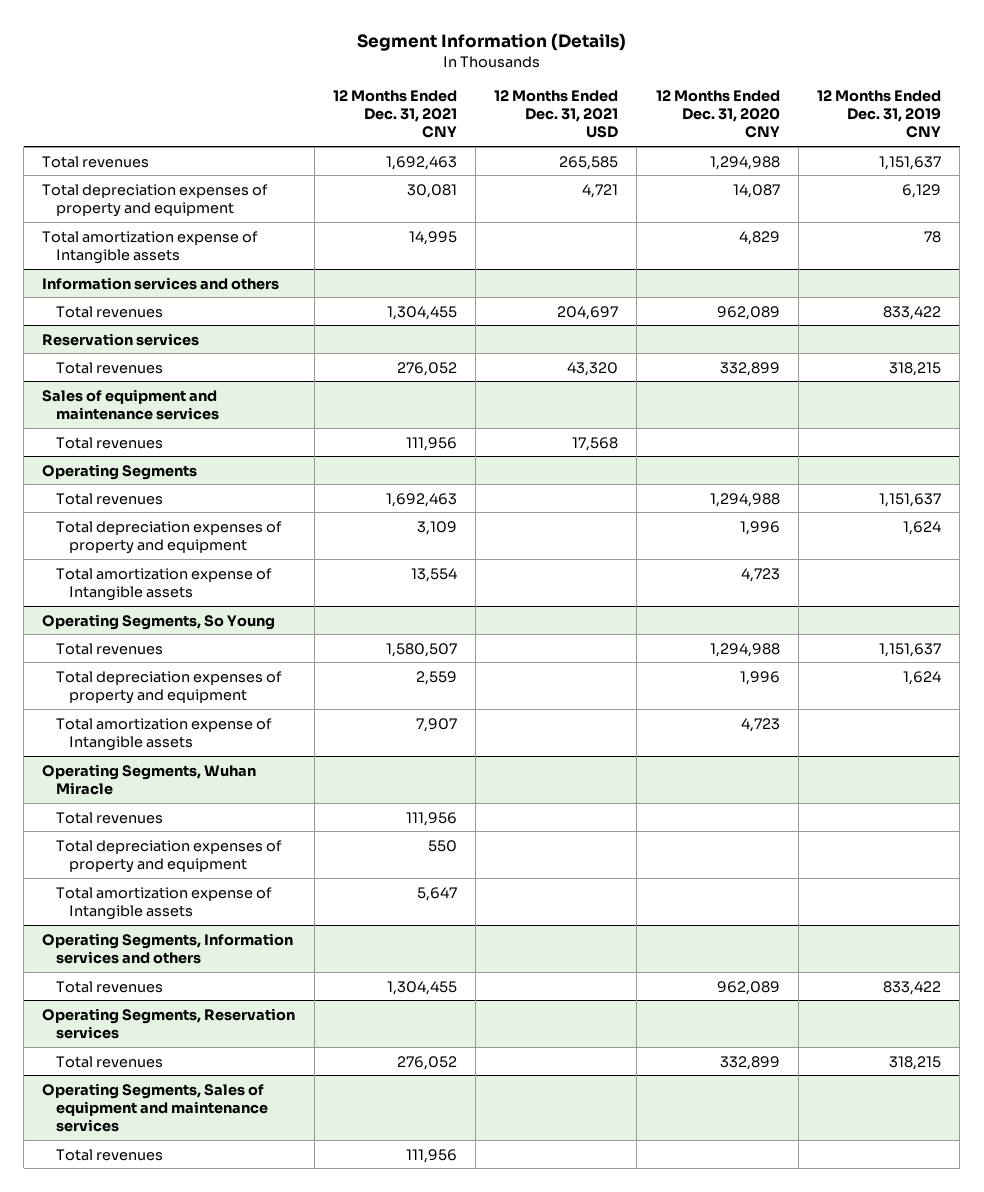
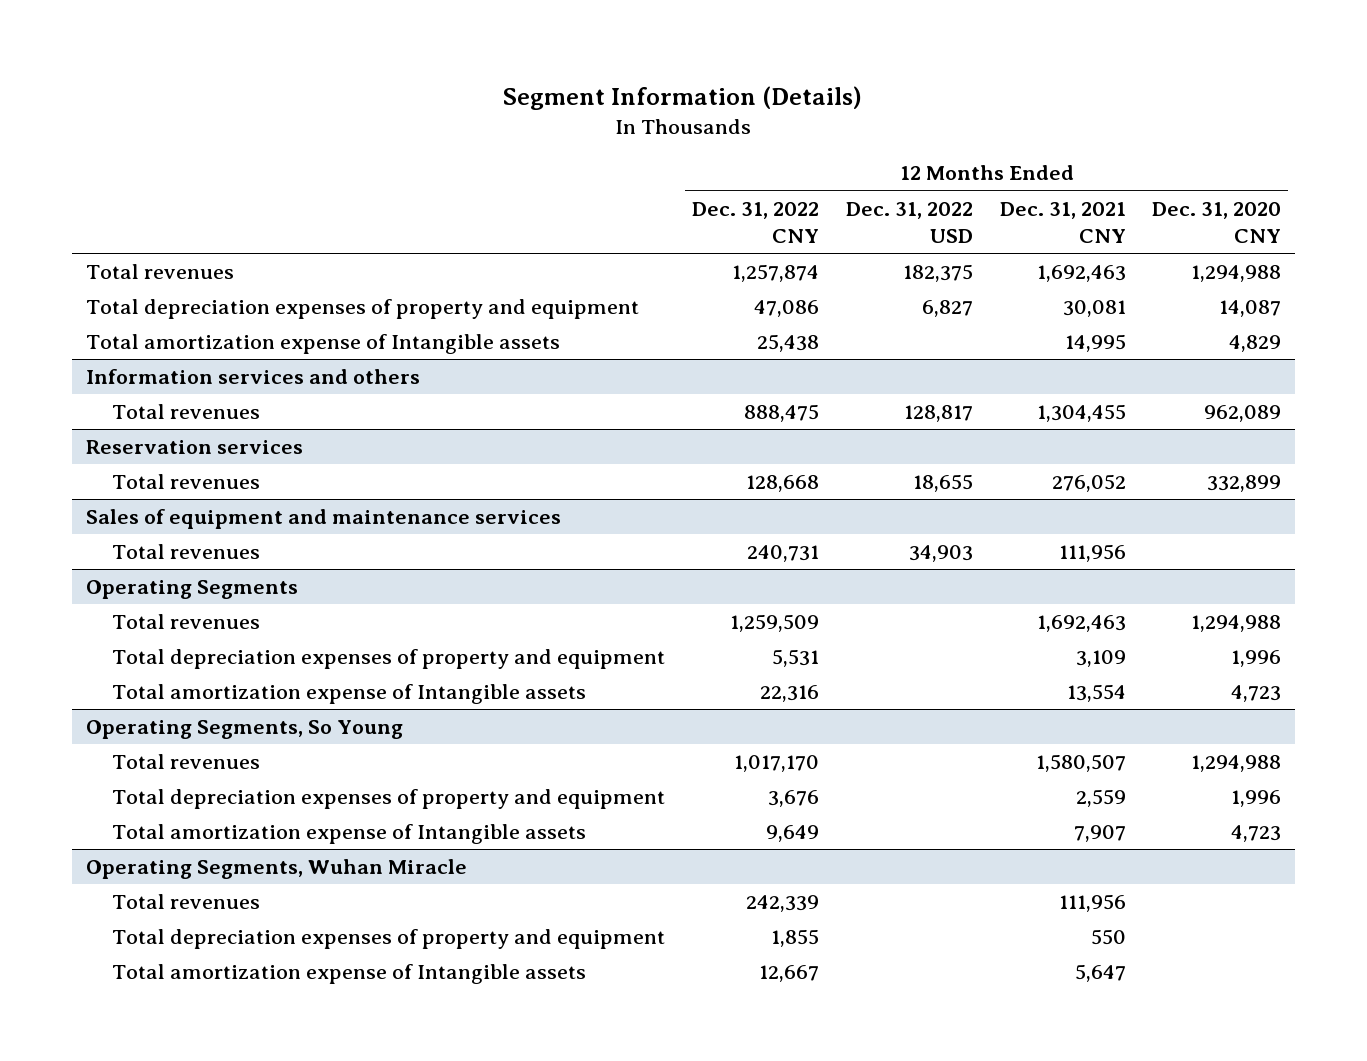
- | 12 Months Ended Dec. 31, 2021 CNY | 12 Months Ended Dec. 31, 2021 USD | 12 Months Ended Dec. 31, 2020 CNY | 12 Months Ended Dec. 31, 2019 CNY
+ | 12 Months Ended Dec. 31, 2022 CNY | 12 Months Ended Dec. 31, 2022 USD | 12 Months Ended Dec. 31, 2021 CNY | 12 Months Ended Dec. 31, 2020 CNY
- Operating Segments, Information services and others
- Total revenues | 1,304,455 | | 962,089 | 833,422
- Operating Segments, Reservation services
- Total revenues | 276,052 | | 332,899 | 318,215
- Operating Segments, Sales of equipment and maintenance services
- Total revenues | 111,956 | | |

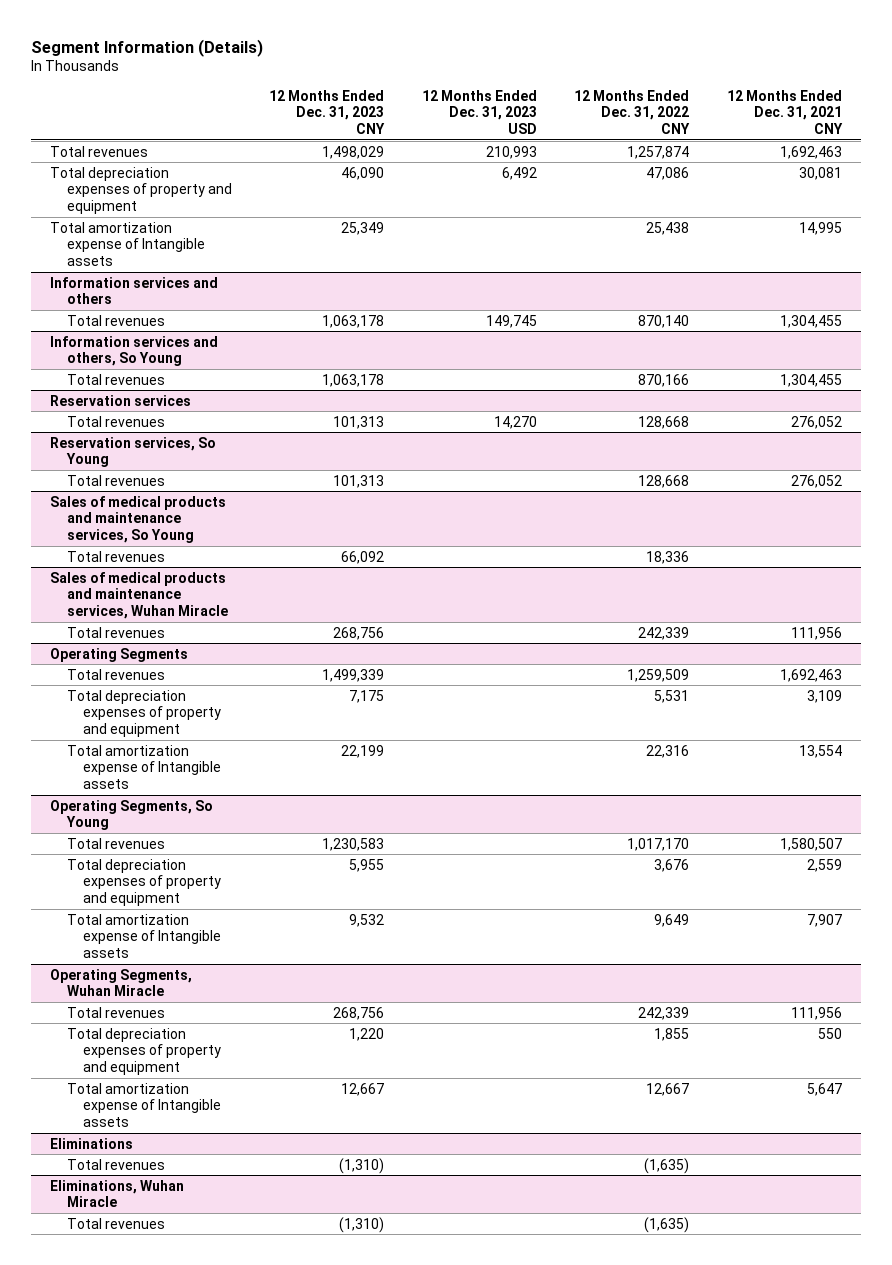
- | 12 Months Ended Dec. 31, 2022 CNY | 12 Months Ended Dec. 31, 2022 USD | 12 Months Ended Dec. 31, 2021 CNY | 12 Months Ended Dec. 31, 2020 CNY
+ | 12 Months Ended Dec. 31, 2023 CNY | 12 Months Ended Dec. 31, 2023 USD | 12 Months Ended Dec. 31, 2022 CNY | 12 Months Ended Dec. 31, 2021 CNY
@ Information services and others
- Total revenues | 888,475 | 128,817 | 1,304,455 | 962,089
+ Total revenues | 1,063,178 | 149,745 | 870,140 | 1,304,455
+ Information services and others, So Young
+ Total revenues | 1,063,178 | | 870,166 | 1,304,455
- Sales of equipment and maintenance services
- Total revenues | 240,731 | 34,903 | 111,956 |
+ Reservation services, So Young
+ Total revenues | 101,313 | | 128,668 | 276,052
+ Sales of medical products and maintenance services, So Young
+ Total revenues | 66,092 | | 18,336 |
+ Sales of medical products and maintenance services, Wuhan Miracle
+ Total revenues | 268,756 | | 242,339 | 111,956
+ Eliminations
+ Total revenues | (1,310) | | (1,635) |
+ Eliminations, Wuhan Miracle
+ Total revenues | (1,310) | | (1,635) |

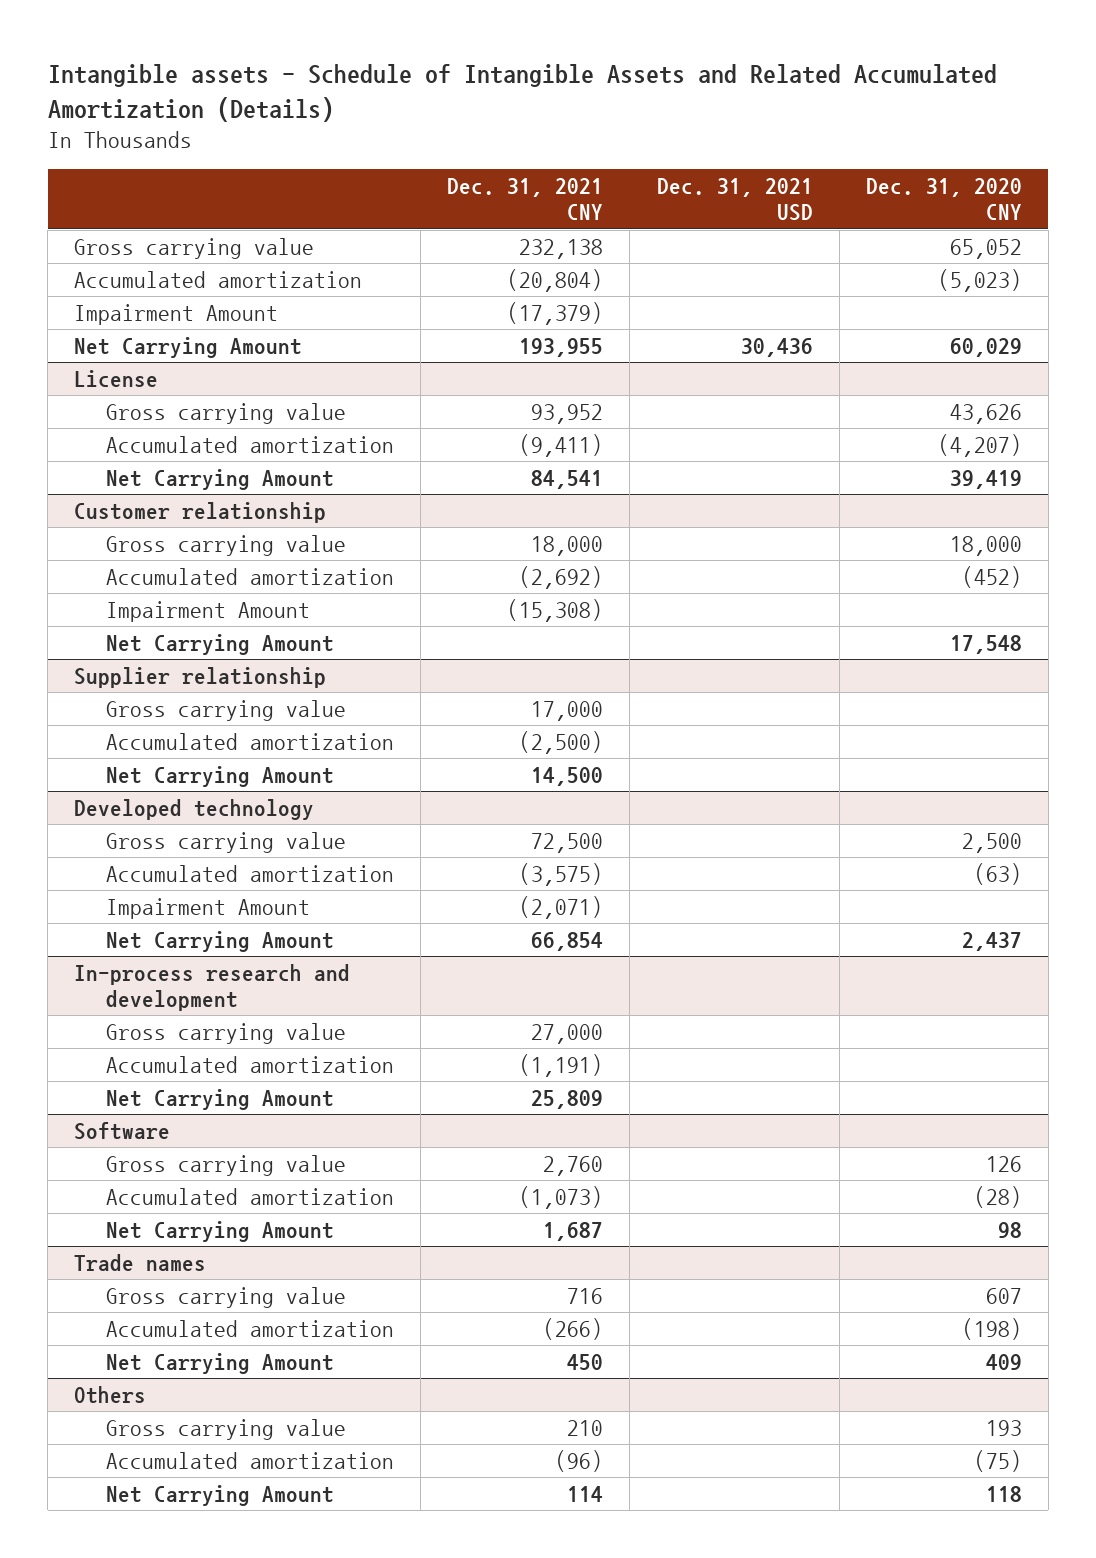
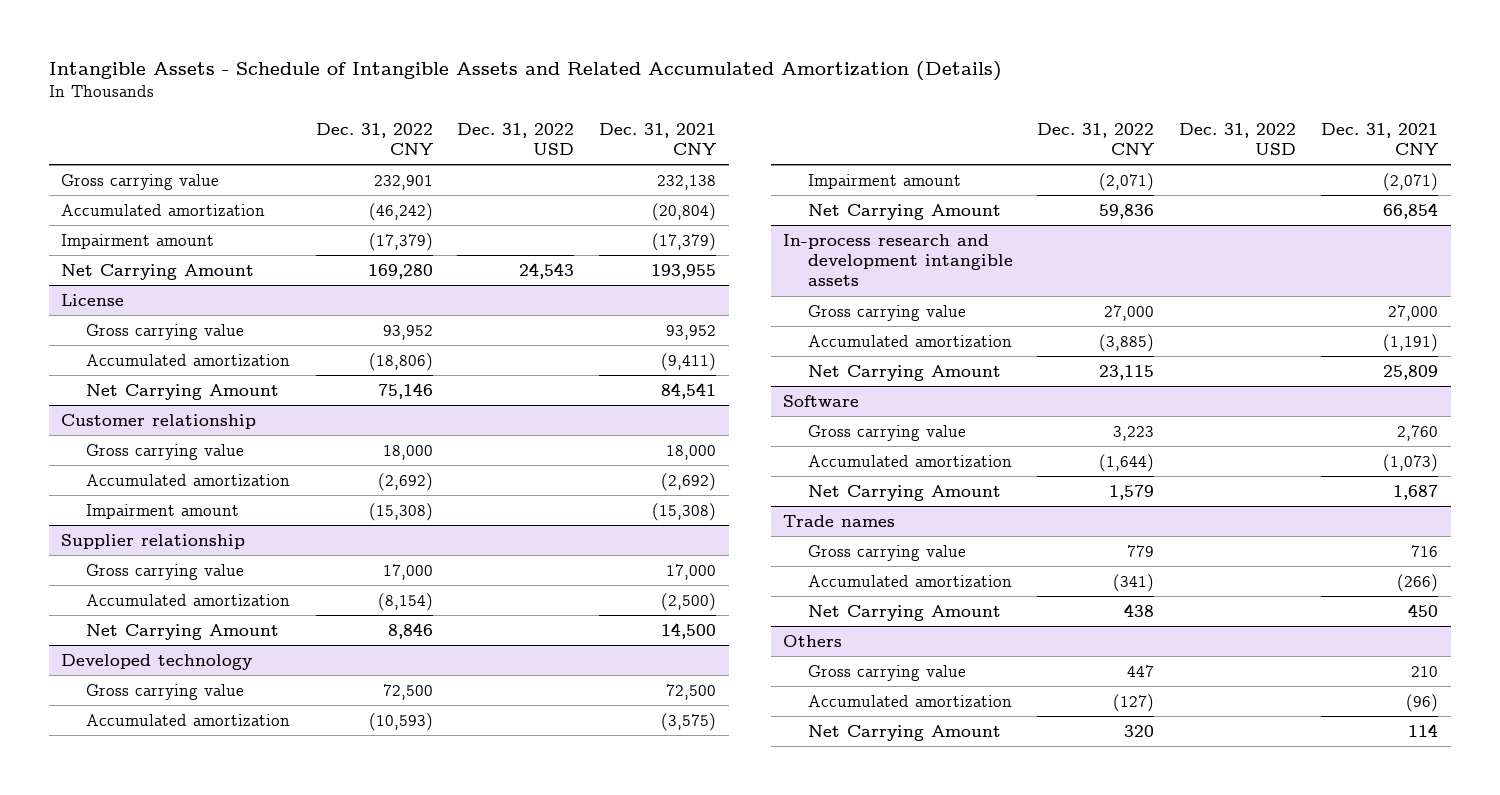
- Intangible assets - Schedule of Intangible Assets and Related Accumulated Amortization (Details)
+ Intangible Assets - Schedule of Intangible Assets and Related Accumulated Amortization (Details)
- | Dec. 31, 2021 CNY | Dec. 31, 2021 USD | Dec. 31, 2020 CNY
+ | Dec. 31, 2022 CNY | Dec. 31, 2022 USD | Dec. 31, 2021 CNY
- Impairment Amount | (17,379) | |
+ Impairment amount | (17,379) | | (17,379)
@ Customer relationship
- Impairment Amount | (15,308) | |
- Net Carrying Amount | | | 17,548
+ Impairment amount | (15,308) | | (15,308)
@ Developed technology
- Impairment Amount | (2,071) | |
+ Impairment amount | (2,071) | | (2,071)
- In-process research and development
+ In-process research and development intangible assets

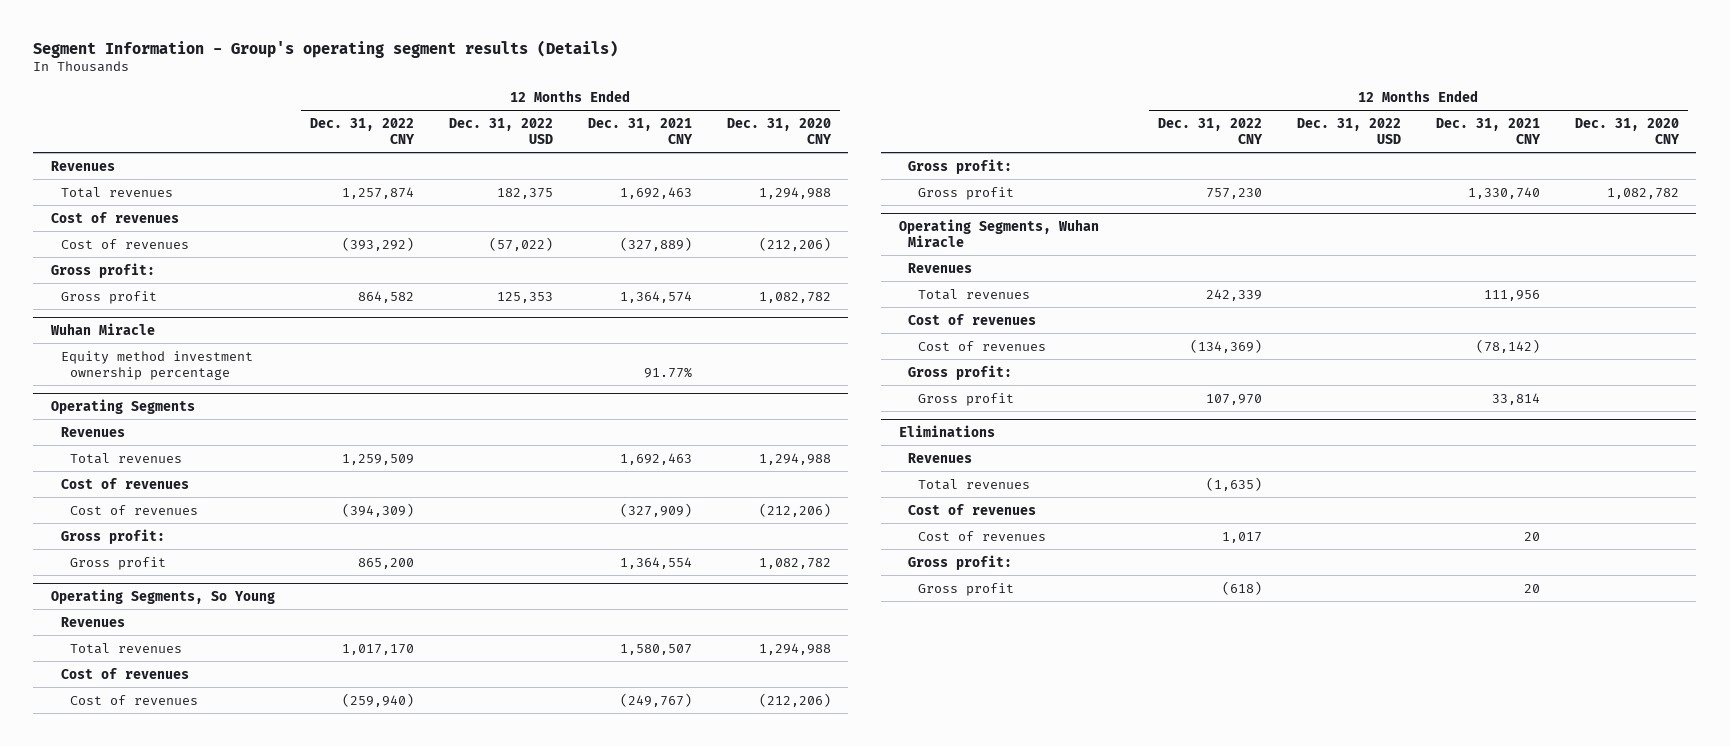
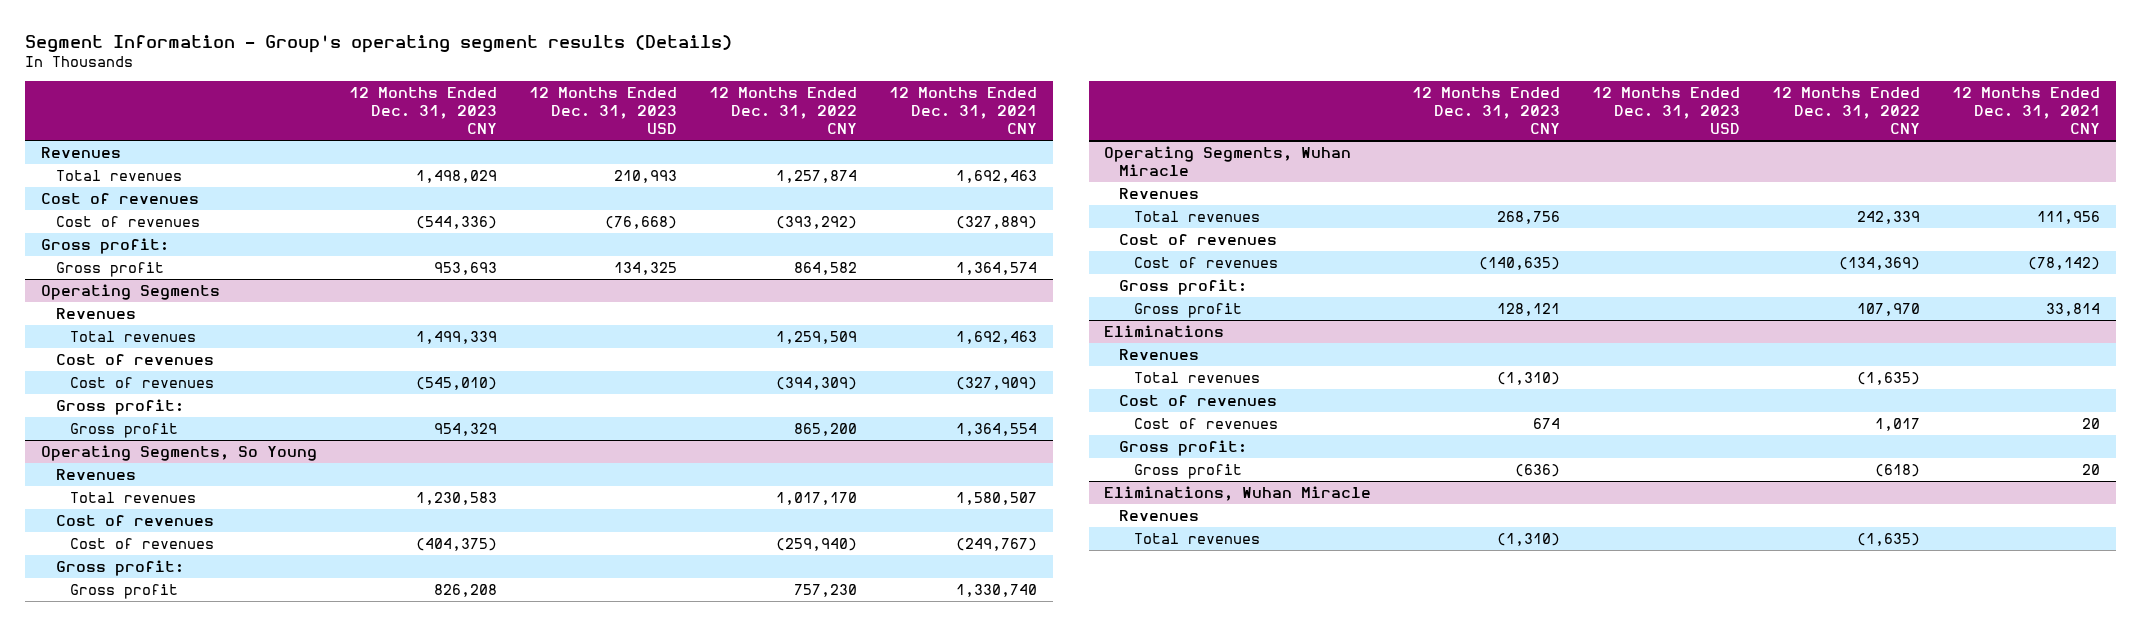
- | 12 Months Ended Dec. 31, 2022 CNY | 12 Months Ended Dec. 31, 2022 USD | 12 Months Ended Dec. 31, 2021 CNY | 12 Months Ended Dec. 31, 2020 CNY
+ | 12 Months Ended Dec. 31, 2023 CNY | 12 Months Ended Dec. 31, 2023 USD | 12 Months Ended Dec. 31, 2022 CNY | 12 Months Ended Dec. 31, 2021 CNY
- Wuhan Miracle
- Equity method investment ownership percentage | | | 91.77% |
+ Eliminations, Wuhan Miracle
+ Revenues
+ Total revenues | (1,310) | | (1,635) |

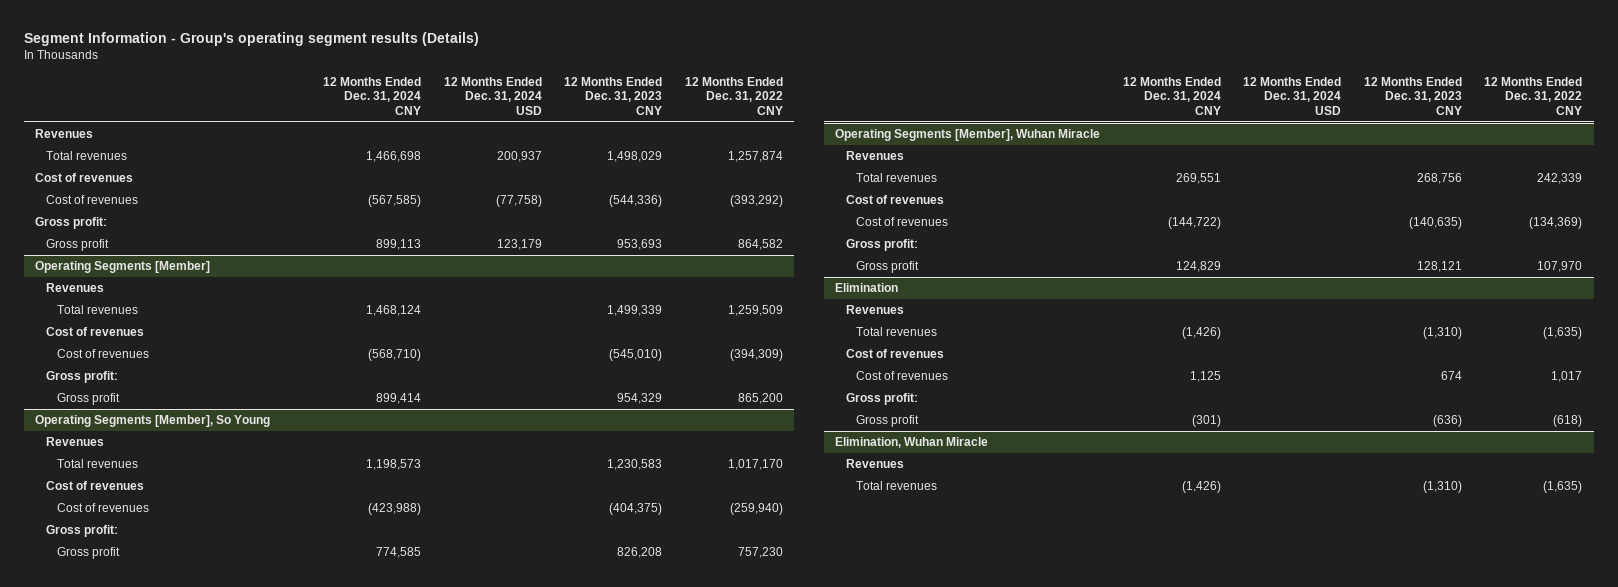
- | 12 Months Ended Dec. 31, 2023 CNY | 12 Months Ended Dec. 31, 2023 USD | 12 Months Ended Dec. 31, 2022 CNY | 12 Months Ended Dec. 31, 2021 CNY
+ | 12 Months Ended Dec. 31, 2024 CNY | 12 Months Ended Dec. 31, 2024 USD | 12 Months Ended Dec. 31, 2023 CNY | 12 Months Ended Dec. 31, 2022 CNY
- Operating Segments
+ Operating Segments [Member]
- Operating Segments, So Young
+ Operating Segments [Member], So Young
- Operating Segments, Wuhan Miracle
+ Operating Segments [Member], Wuhan Miracle
- Eliminations
+ Elimination
- Eliminations, Wuhan Miracle
+ Elimination, Wuhan Miracle

